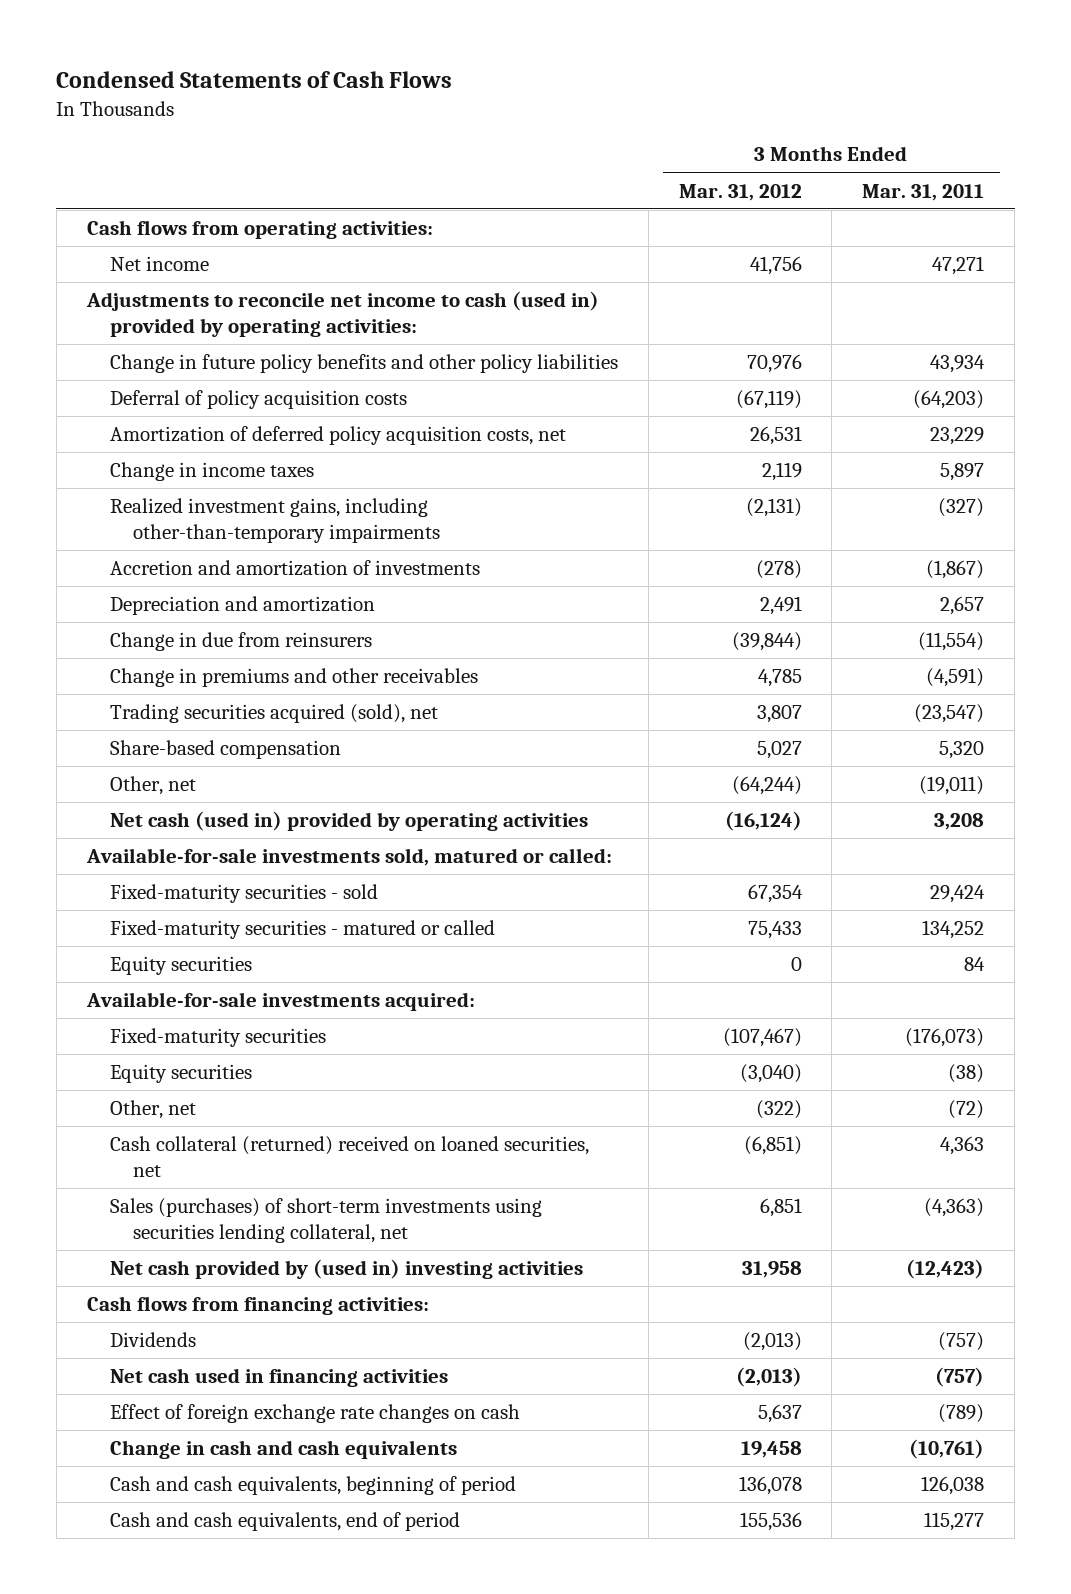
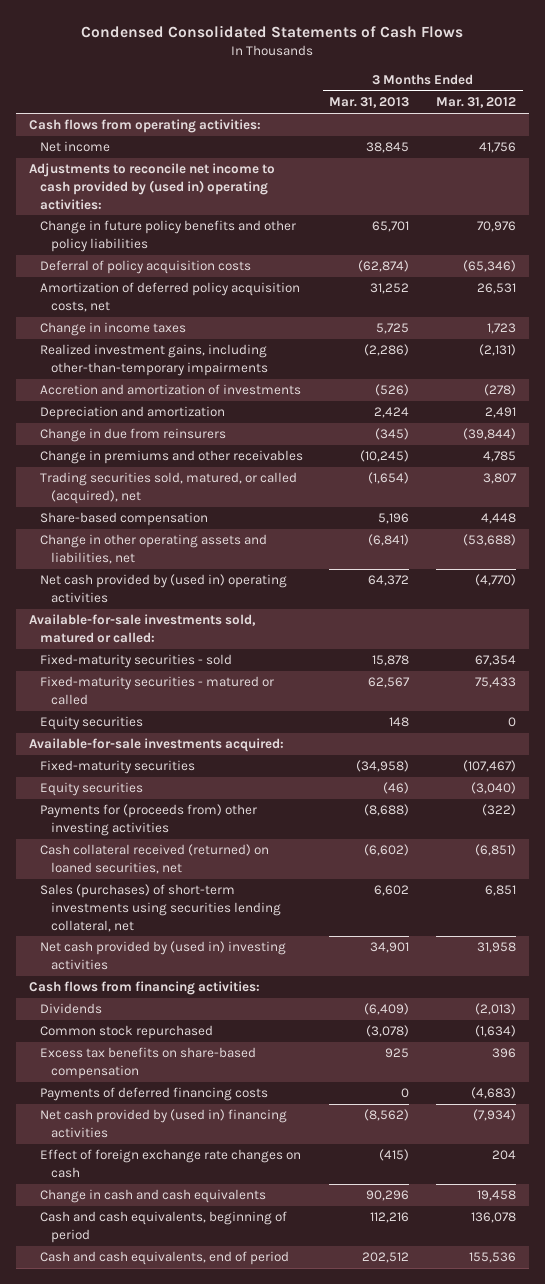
- Condensed Statements of Cash Flows
+ Condensed Consolidated Statements of Cash Flows
- | 3 Months Ended Mar. 31, 2012 | 3 Months Ended Mar. 31, 2011
+ | 3 Months Ended Mar. 31, 2013 | 3 Months Ended Mar. 31, 2012
- Adjustments to reconcile net income to cash (used in) provided by operating activities:
+ Adjustments to reconcile net income to cash provided by (used in) operating activities:
- Deferral of policy acquisition costs | (67,119) | (64,203)
+ Deferral of policy acquisition costs | (62,874) | (65,346)
- Change in income taxes | 2,119 | 5,897
+ Change in income taxes | 5,725 | 1,723
- Trading securities acquired (sold), net | 3,807 | (23,547)
- Share-based compensation | 5,027 | 5,320
- Other, net | (64,244) | (19,011)
- Net cash (used in) provided by operating activities | (16,124) | 3,208
+ Trading securities sold, matured, or called (acquired), net | (1,654) | 3,807
+ Share-based compensation | 5,196 | 4,448
+ Change in other operating assets and liabilities, net | (6,841) | (53,688)
+ Net cash provided by (used in) operating activities | 64,372 | (4,770)
- Other, net | (322) | (72)
- Cash collateral (returned) received on loaned securities, net | (6,851) | 4,363
+ Payments for (proceeds from) other investing activities | (8,688) | (322)
+ Cash collateral received (returned) on loaned securities, net | (6,602) | (6,851)
- Net cash used in financing activities | (2,013) | (757)
- Effect of foreign exchange rate changes on cash | 5,637 | (789)
+ Common stock repurchased | (3,078) | (1,634)
+ Excess tax benefits on share-based compensation | 925 | 396
+ Payments of deferred financing costs | 0 | (4,683)
+ Net cash provided by (used in) financing activities | (8,562) | (7,934)
+ Effect of foreign exchange rate changes on cash | (415) | 204

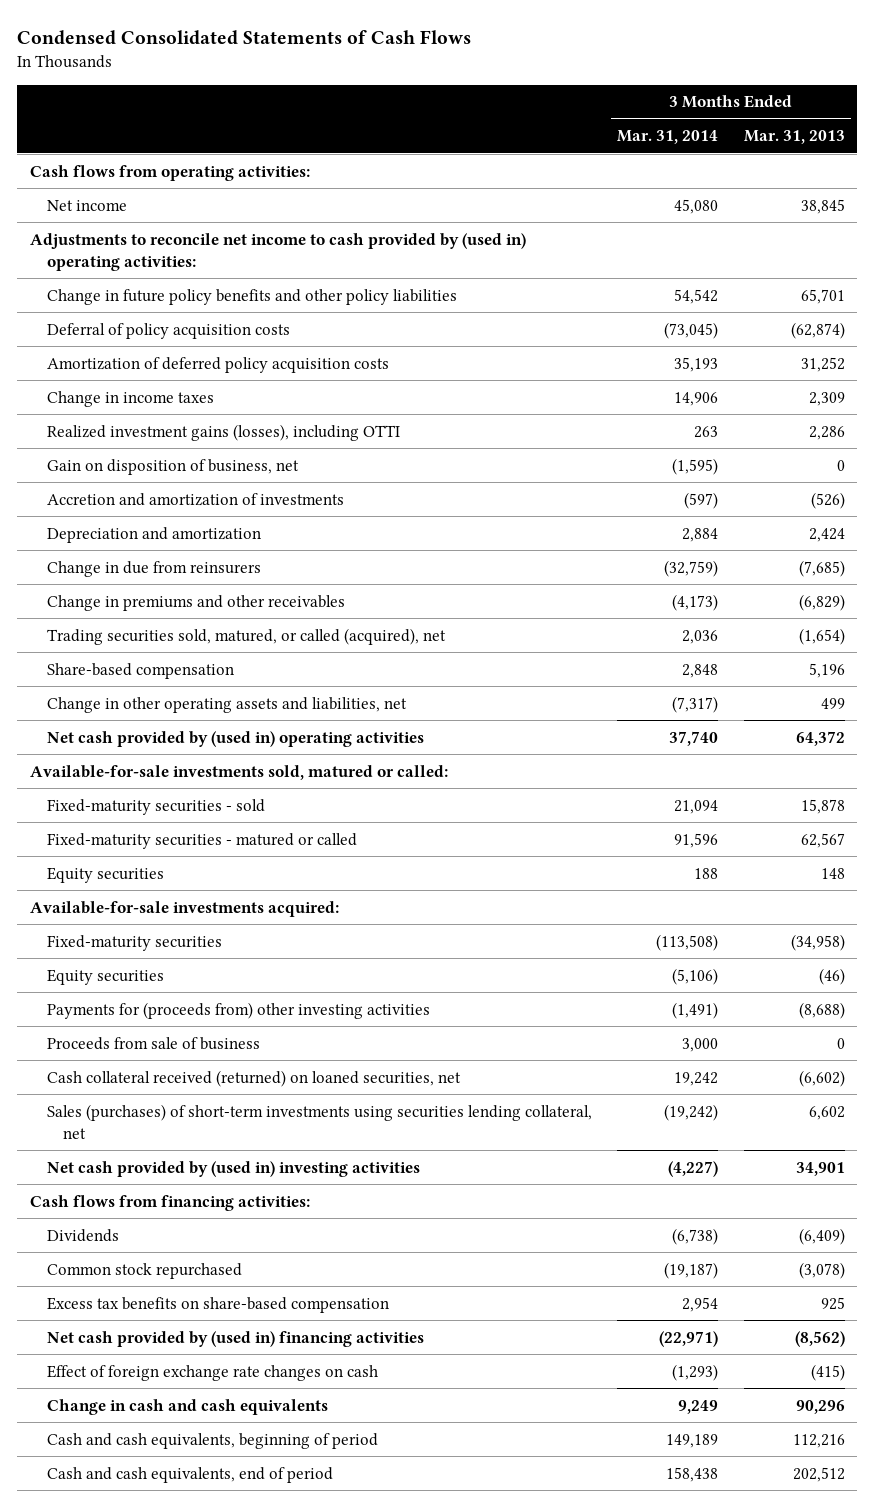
- | 3 Months Ended Mar. 31, 2013 | 3 Months Ended Mar. 31, 2012
+ | 3 Months Ended Mar. 31, 2014 | 3 Months Ended Mar. 31, 2013
- Amortization of deferred policy acquisition costs, net | 31,252 | 26,531
- Change in income taxes | 5,725 | 1,723
- Realized investment gains, including other-than-temporary impairments | (2,286) | (2,131)
+ Amortization of deferred policy acquisition costs | 35,193 | 31,252
+ Change in income taxes | 14,906 | 2,309
+ Realized investment gains (losses), including OTTI | 263 | 2,286
+ Gain on disposition of business, net | (1,595) | 0
- Change in due from reinsurers | (345) | (39,844)
- Change in premiums and other receivables | (10,245) | 4,785
+ Change in due from reinsurers | (32,759) | (7,685)
+ Change in premiums and other receivables | (4,173) | (6,829)
- Change in other operating assets and liabilities, net | (6,841) | (53,688)
+ Change in other operating assets and liabilities, net | (7,317) | 499
+ Proceeds from sale of business | 3,000 | 0
- Payments of deferred financing costs | 0 | (4,683)

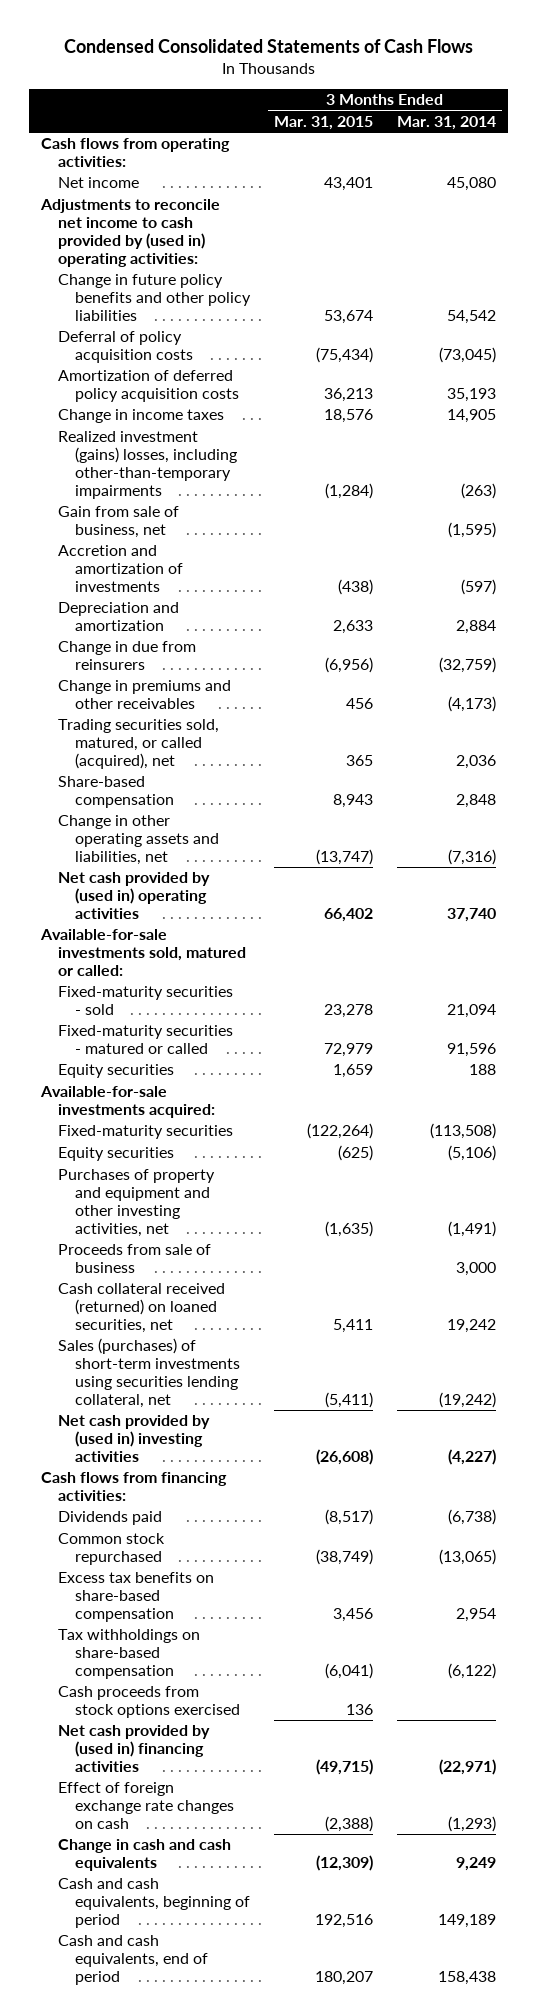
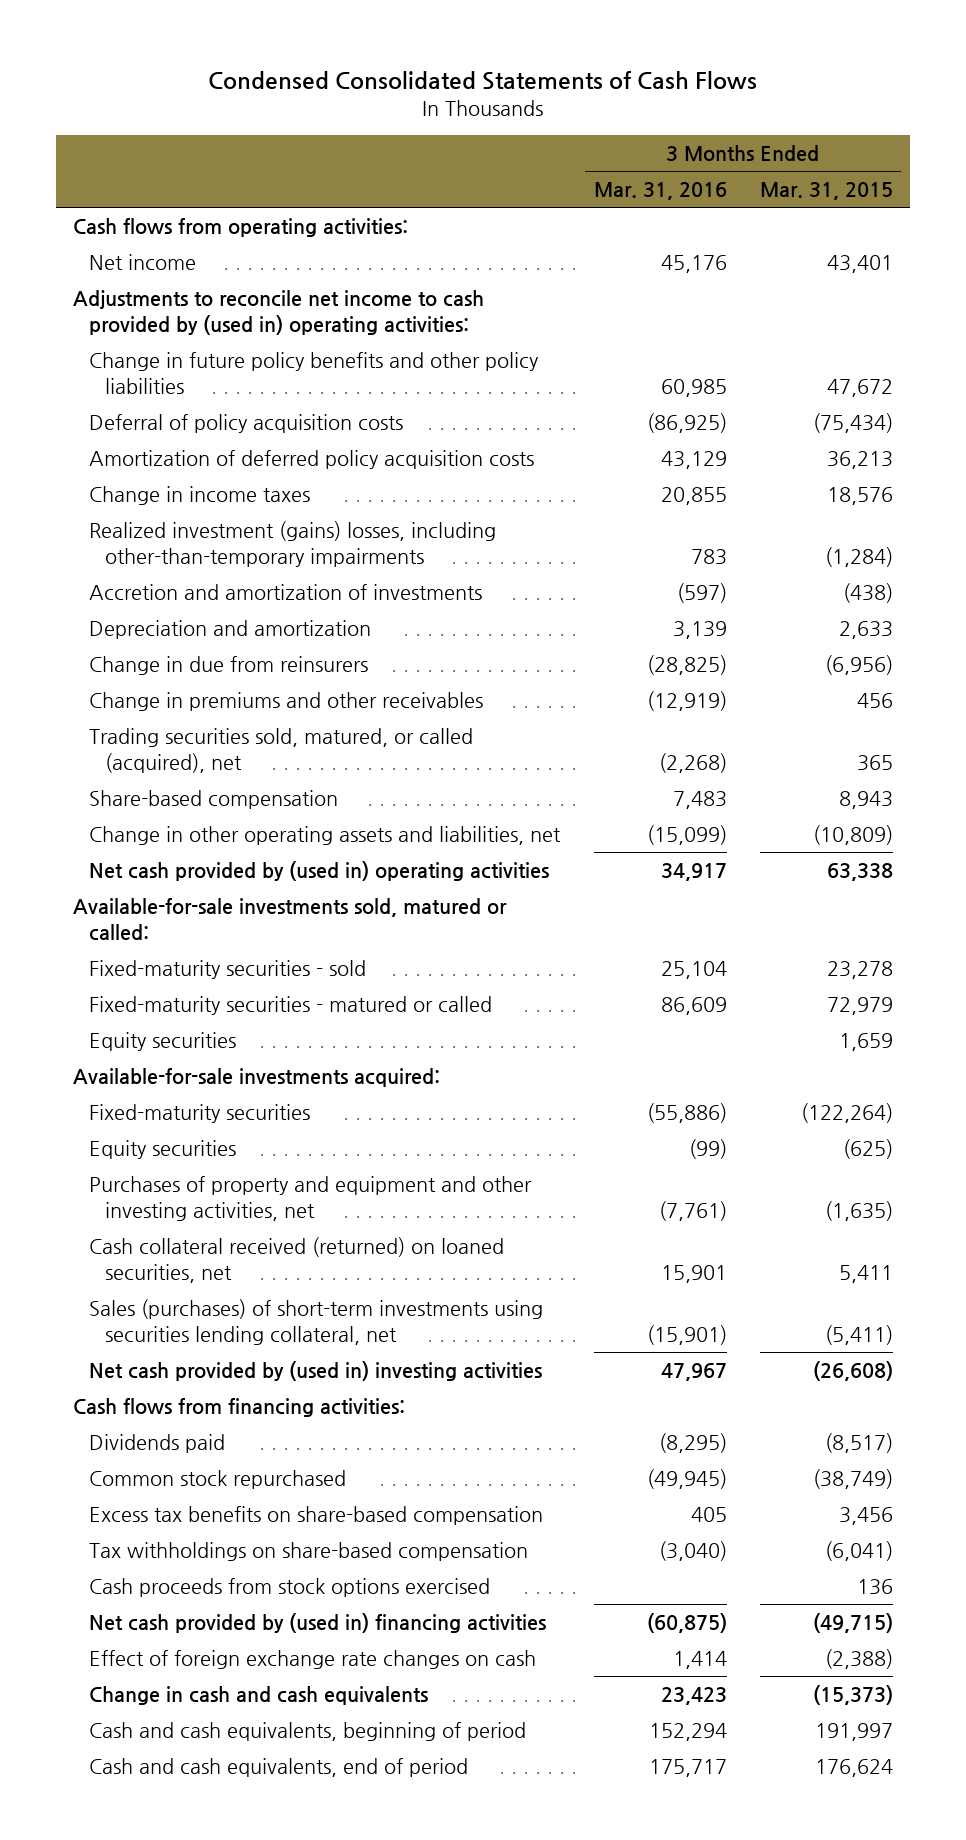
- | 3 Months Ended Mar. 31, 2015 | 3 Months Ended Mar. 31, 2014
+ | 3 Months Ended Mar. 31, 2016 | 3 Months Ended Mar. 31, 2015
- Change in future policy benefits and other policy liabilities | 53,674 | 54,542
+ Change in future policy benefits and other policy liabilities | 60,985 | 47,672
- Gain from sale of business, net | | (1,595)
- Change in other operating assets and liabilities, net | (13,747) | (7,316)
- Net cash provided by (used in) operating activities | 66,402 | 37,740
+ Change in other operating assets and liabilities, net | (15,099) | (10,809)
+ Net cash provided by (used in) operating activities | 34,917 | 63,338
- Proceeds from sale of business | | 3,000
- Change in cash and cash equivalents | (12,309) | 9,249
- Cash and cash equivalents, beginning of period | 192,516 | 149,189
- Cash and cash equivalents, end of period | 180,207 | 158,438
+ Change in cash and cash equivalents | 23,423 | (15,373)
+ Cash and cash equivalents, beginning of period | 152,294 | 191,997
+ Cash and cash equivalents, end of period | 175,717 | 176,624

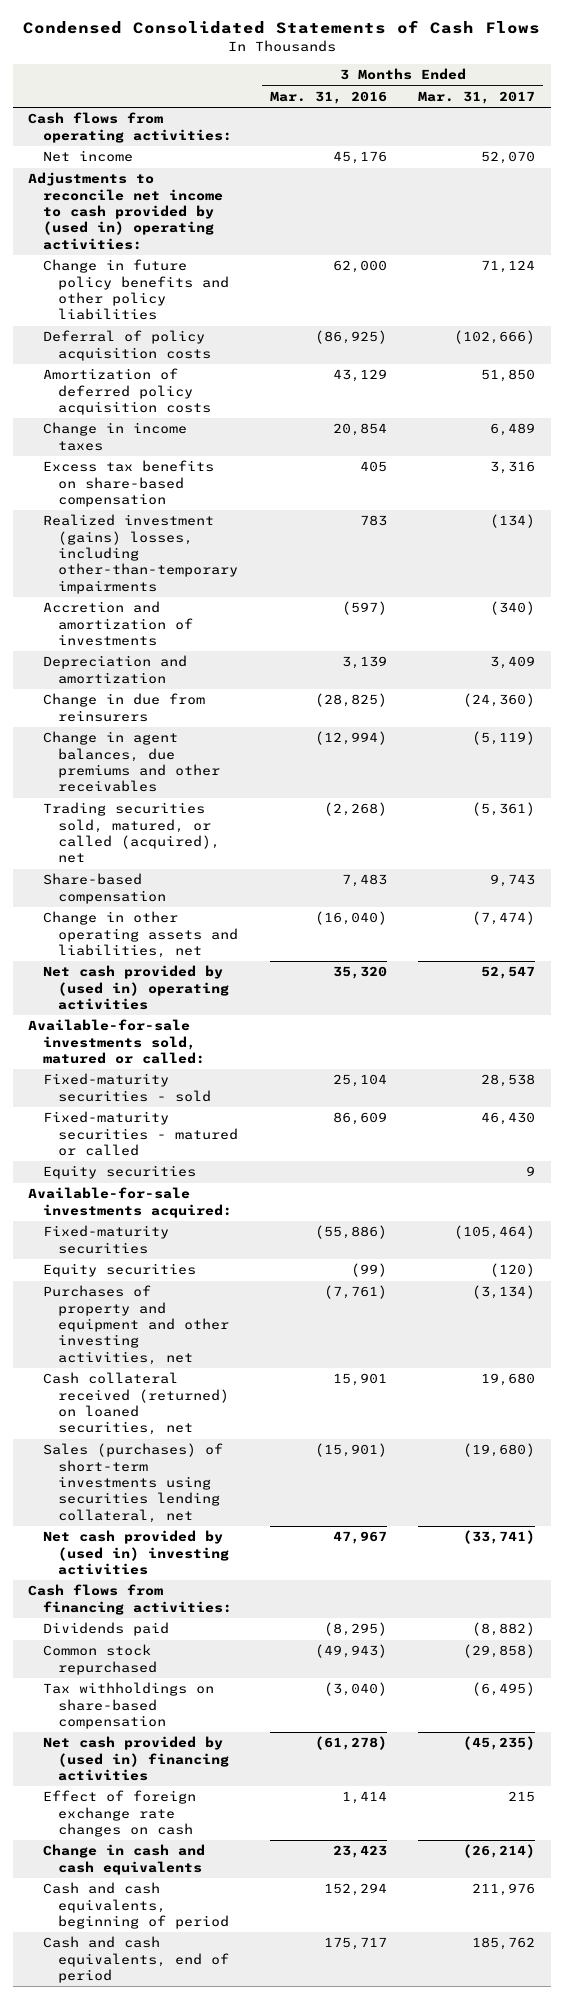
- | 3 Months Ended Mar. 31, 2016 | 3 Months Ended Mar. 31, 2015
+ | 3 Months Ended Mar. 31, 2016 | 3 Months Ended Mar. 31, 2017
- Change in future policy benefits and other policy liabilities | 60,985 | 47,672
+ Change in future policy benefits and other policy liabilities | 62,000 | 71,124
- Change in income taxes | 20,855 | 18,576
+ Change in income taxes | 20,854 | 6,489
moved up: Excess tax benefits on share-based compensation | 405 | 3,316
- Change in premiums and other receivables | (12,919) | 456
+ Change in agent balances, due premiums and other receivables | (12,994) | (5,119)
- Change in other operating assets and liabilities, net | (15,099) | (10,809)
- Net cash provided by (used in) operating activities | 34,917 | 63,338
+ Change in other operating assets and liabilities, net | (16,040) | (7,474)
+ Net cash provided by (used in) operating activities | 35,320 | 52,547
- Common stock repurchased | (49,945) | (38,749)
+ Common stock repurchased | (49,943) | (29,858)
- Cash proceeds from stock options exercised | | 136
- Net cash provided by (used in) financing activities | (60,875) | (49,715)
+ Net cash provided by (used in) financing activities | (61,278) | (45,235)

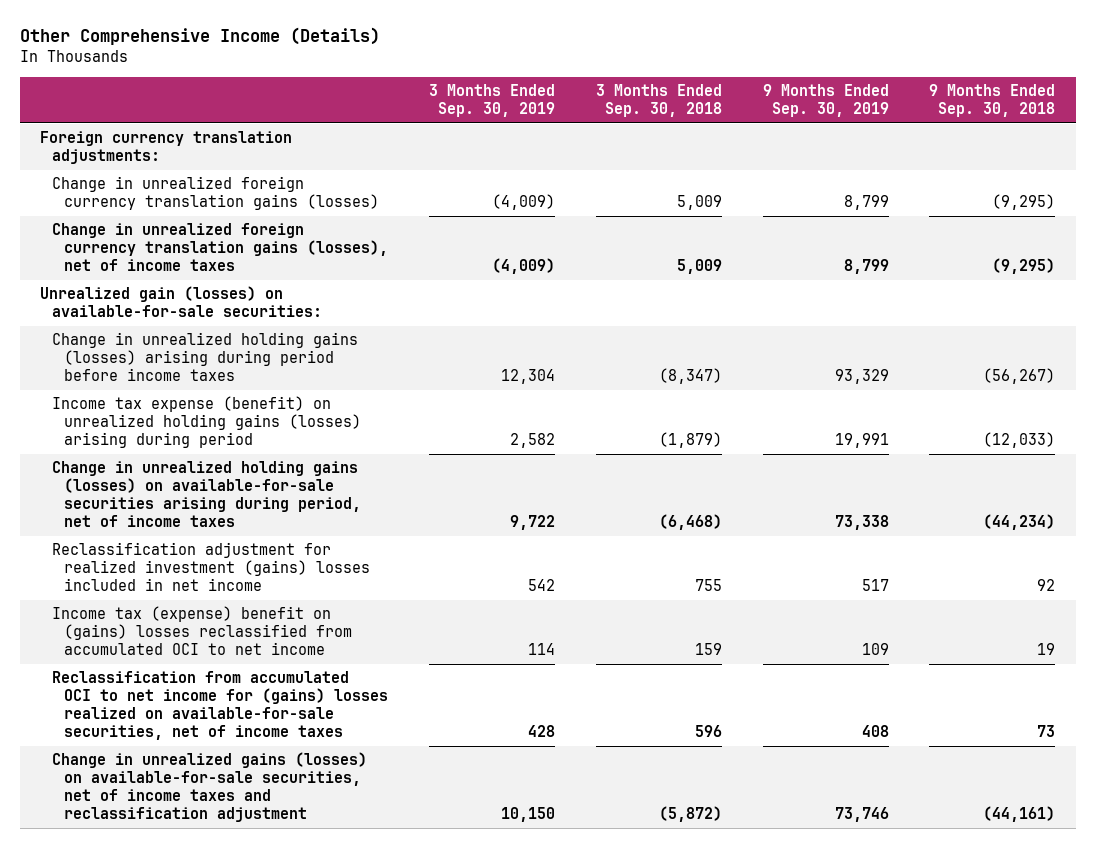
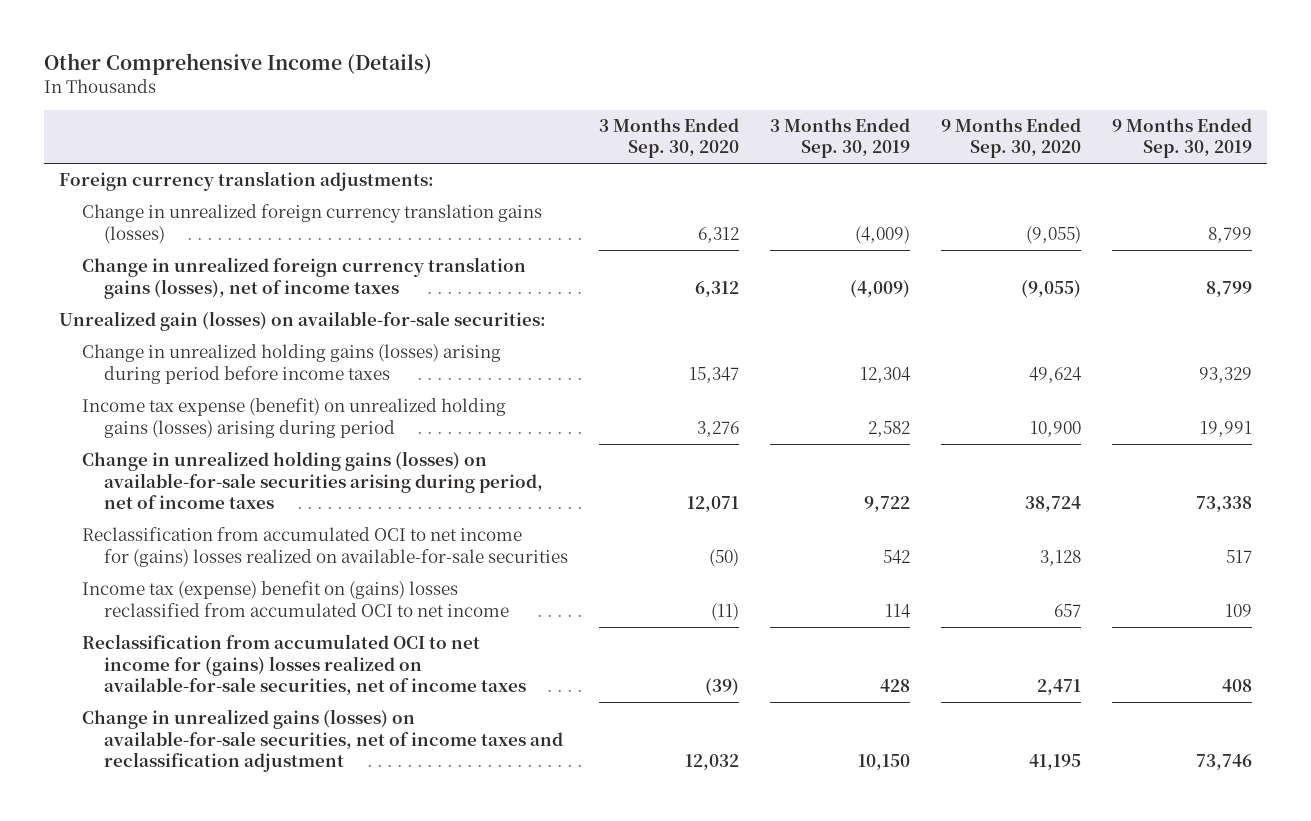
- | 3 Months Ended Sep. 30, 2019 | 3 Months Ended Sep. 30, 2018 | 9 Months Ended Sep. 30, 2019 | 9 Months Ended Sep. 30, 2018
+ | 3 Months Ended Sep. 30, 2020 | 3 Months Ended Sep. 30, 2019 | 9 Months Ended Sep. 30, 2020 | 9 Months Ended Sep. 30, 2019
- Reclassification adjustment for realized investment (gains) losses included in net income | 542 | 755 | 517 | 92
+ Reclassification from accumulated OCI to net income for (gains) losses realized on available-for-sale securities | (50) | 542 | 3,128 | 517

